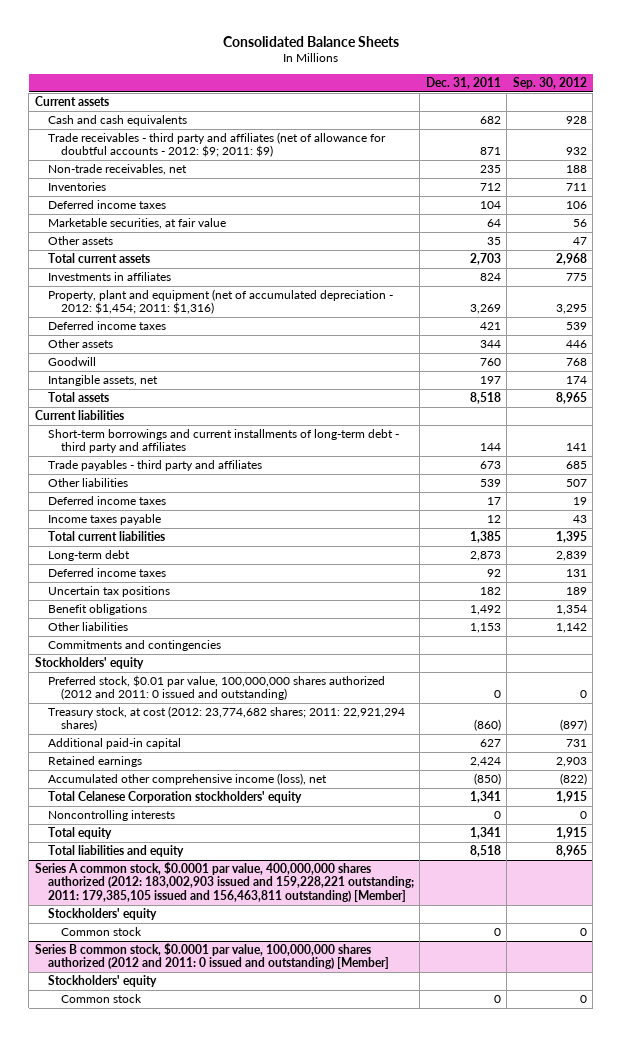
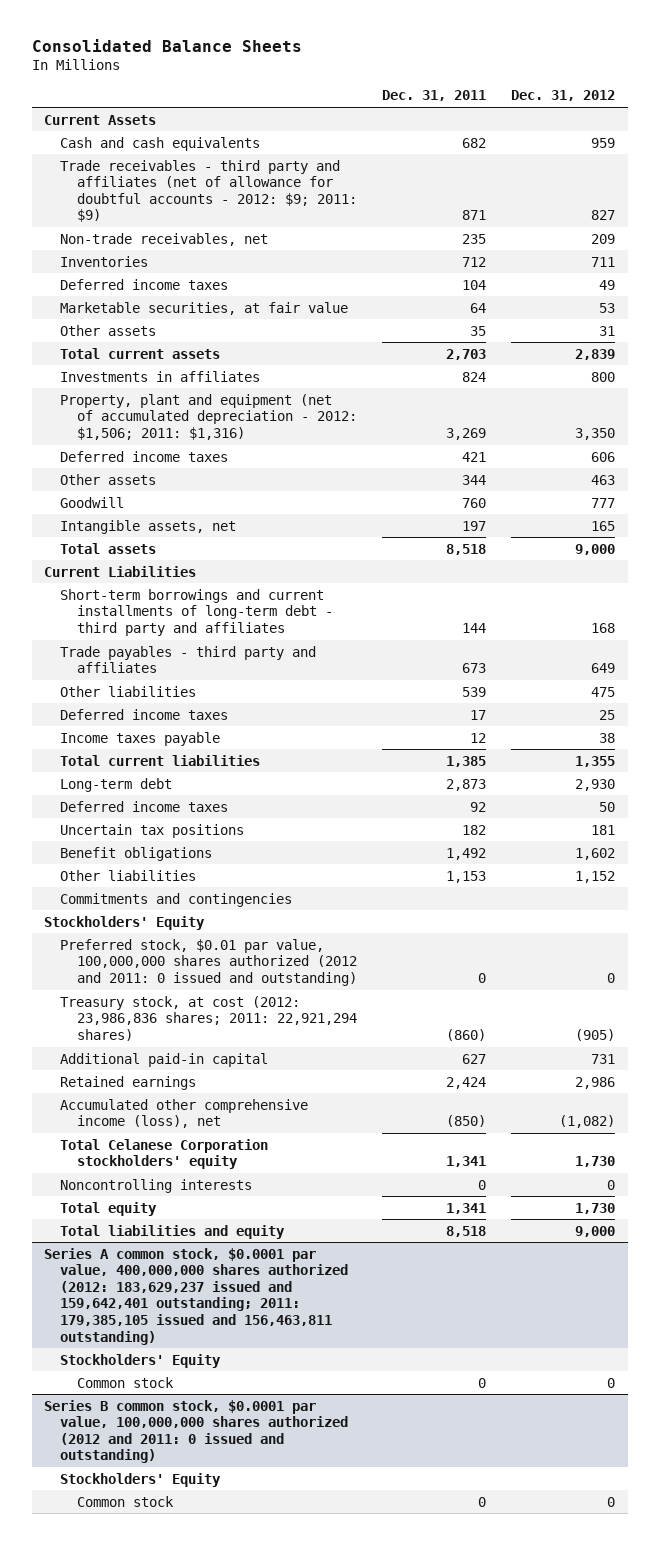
- | Dec. 31, 2011 | Sep. 30, 2012
+ | Dec. 31, 2011 | Dec. 31, 2012
- Current assets
+ Current Assets
- Property, plant and equipment (net of accumulated depreciation - 2012: $1,454; 2011: $1,316) | 3,269 | 3,295
+ Property, plant and equipment (net of accumulated depreciation - 2012: $1,506; 2011: $1,316) | 3,269 | 3,350
- Current liabilities
+ Current Liabilities
- Stockholders' equity
+ Stockholders' Equity
- Treasury stock, at cost (2012: 23,774,682 shares; 2011: 22,921,294 shares) | (860) | (897)
+ Treasury stock, at cost (2012: 23,986,836 shares; 2011: 22,921,294 shares) | (860) | (905)
- Series A common stock, $0.0001 par value, 400,000,000 shares authorized (2012: 183,002,903 issued and 159,228,221 outstanding; 2011: 179,385,105 issued and 156,463,811 outstanding) [Member]
- Stockholders' equity
+ Series A common stock, $0.0001 par value, 400,000,000 shares authorized (2012: 183,629,237 issued and 159,642,401 outstanding; 2011: 179,385,105 issued and 156,463,811 outstanding)
+ Stockholders' Equity
- Series B common stock, $0.0001 par value, 100,000,000 shares authorized (2012 and 2011: 0 issued and outstanding) [Member]
- Stockholders' equity
+ Series B common stock, $0.0001 par value, 100,000,000 shares authorized (2012 and 2011: 0 issued and outstanding)
+ Stockholders' Equity

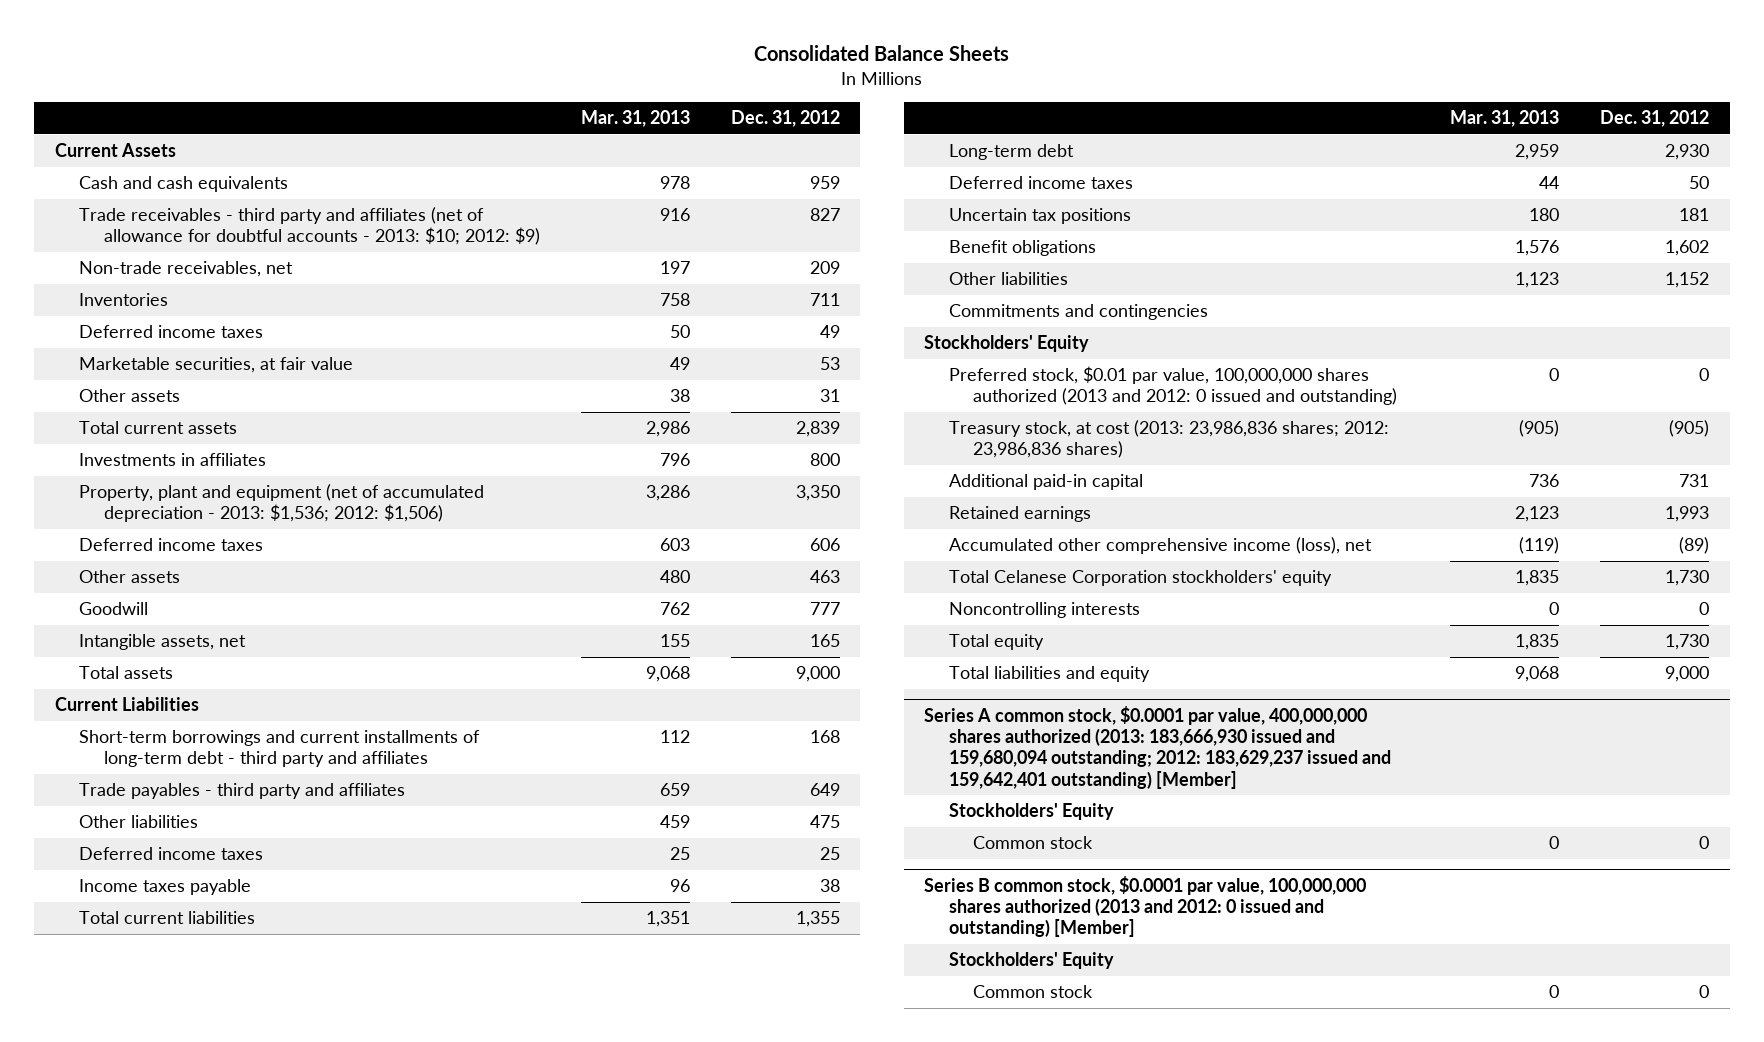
- | Dec. 31, 2011 | Dec. 31, 2012
+ | Mar. 31, 2013 | Dec. 31, 2012
- Trade receivables - third party and affiliates (net of allowance for doubtful accounts - 2012: $9; 2011: $9) | 871 | 827
+ Trade receivables - third party and affiliates (net of allowance for doubtful accounts - 2013: $10; 2012: $9) | 916 | 827
- Property, plant and equipment (net of accumulated depreciation - 2012: $1,506; 2011: $1,316) | 3,269 | 3,350
+ Property, plant and equipment (net of accumulated depreciation - 2013: $1,536; 2012: $1,506) | 3,286 | 3,350
- Preferred stock, $0.01 par value, 100,000,000 shares authorized (2012 and 2011: 0 issued and outstanding) | 0 | 0
- Treasury stock, at cost (2012: 23,986,836 shares; 2011: 22,921,294 shares) | (860) | (905)
+ Preferred stock, $0.01 par value, 100,000,000 shares authorized (2013 and 2012: 0 issued and outstanding) | 0 | 0
+ Treasury stock, at cost (2013: 23,986,836 shares; 2012: 23,986,836 shares) | (905) | (905)
- Retained earnings | 2,424 | 2,986
- Accumulated other comprehensive income (loss), net | (850) | (1,082)
+ Retained earnings | 2,123 | 1,993
+ Accumulated other comprehensive income (loss), net | (119) | (89)
- Series A common stock, $0.0001 par value, 400,000,000 shares authorized (2012: 183,629,237 issued and 159,642,401 outstanding; 2011: 179,385,105 issued and 156,463,811 outstanding)
+ Series A common stock, $0.0001 par value, 400,000,000 shares authorized (2013: 183,666,930 issued and 159,680,094 outstanding; 2012: 183,629,237 issued and 159,642,401 outstanding) [Member]
- Series B common stock, $0.0001 par value, 100,000,000 shares authorized (2012 and 2011: 0 issued and outstanding)
+ Series B common stock, $0.0001 par value, 100,000,000 shares authorized (2013 and 2012: 0 issued and outstanding) [Member]

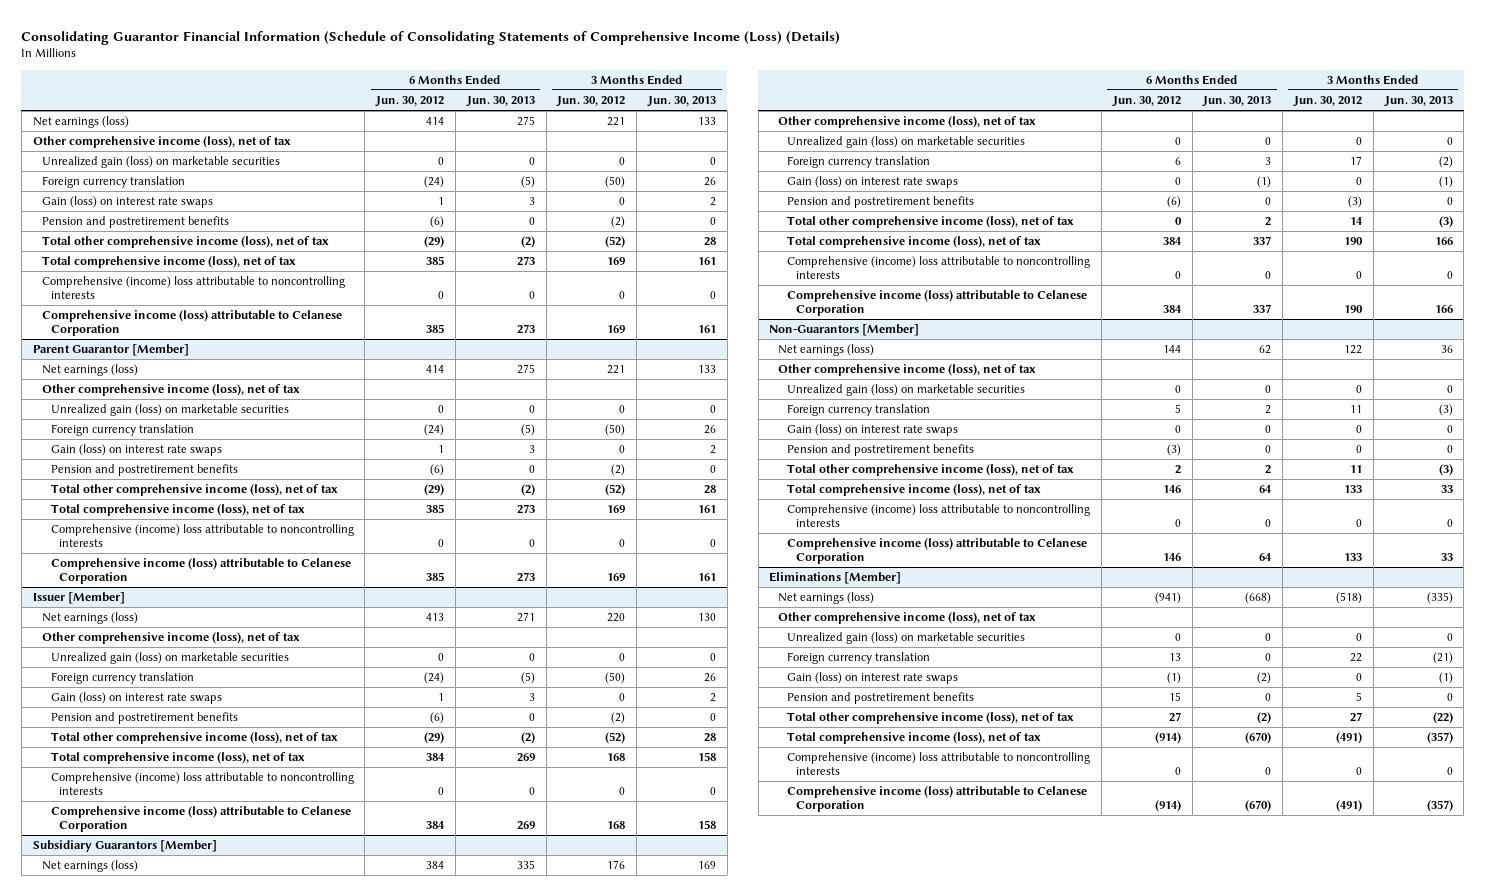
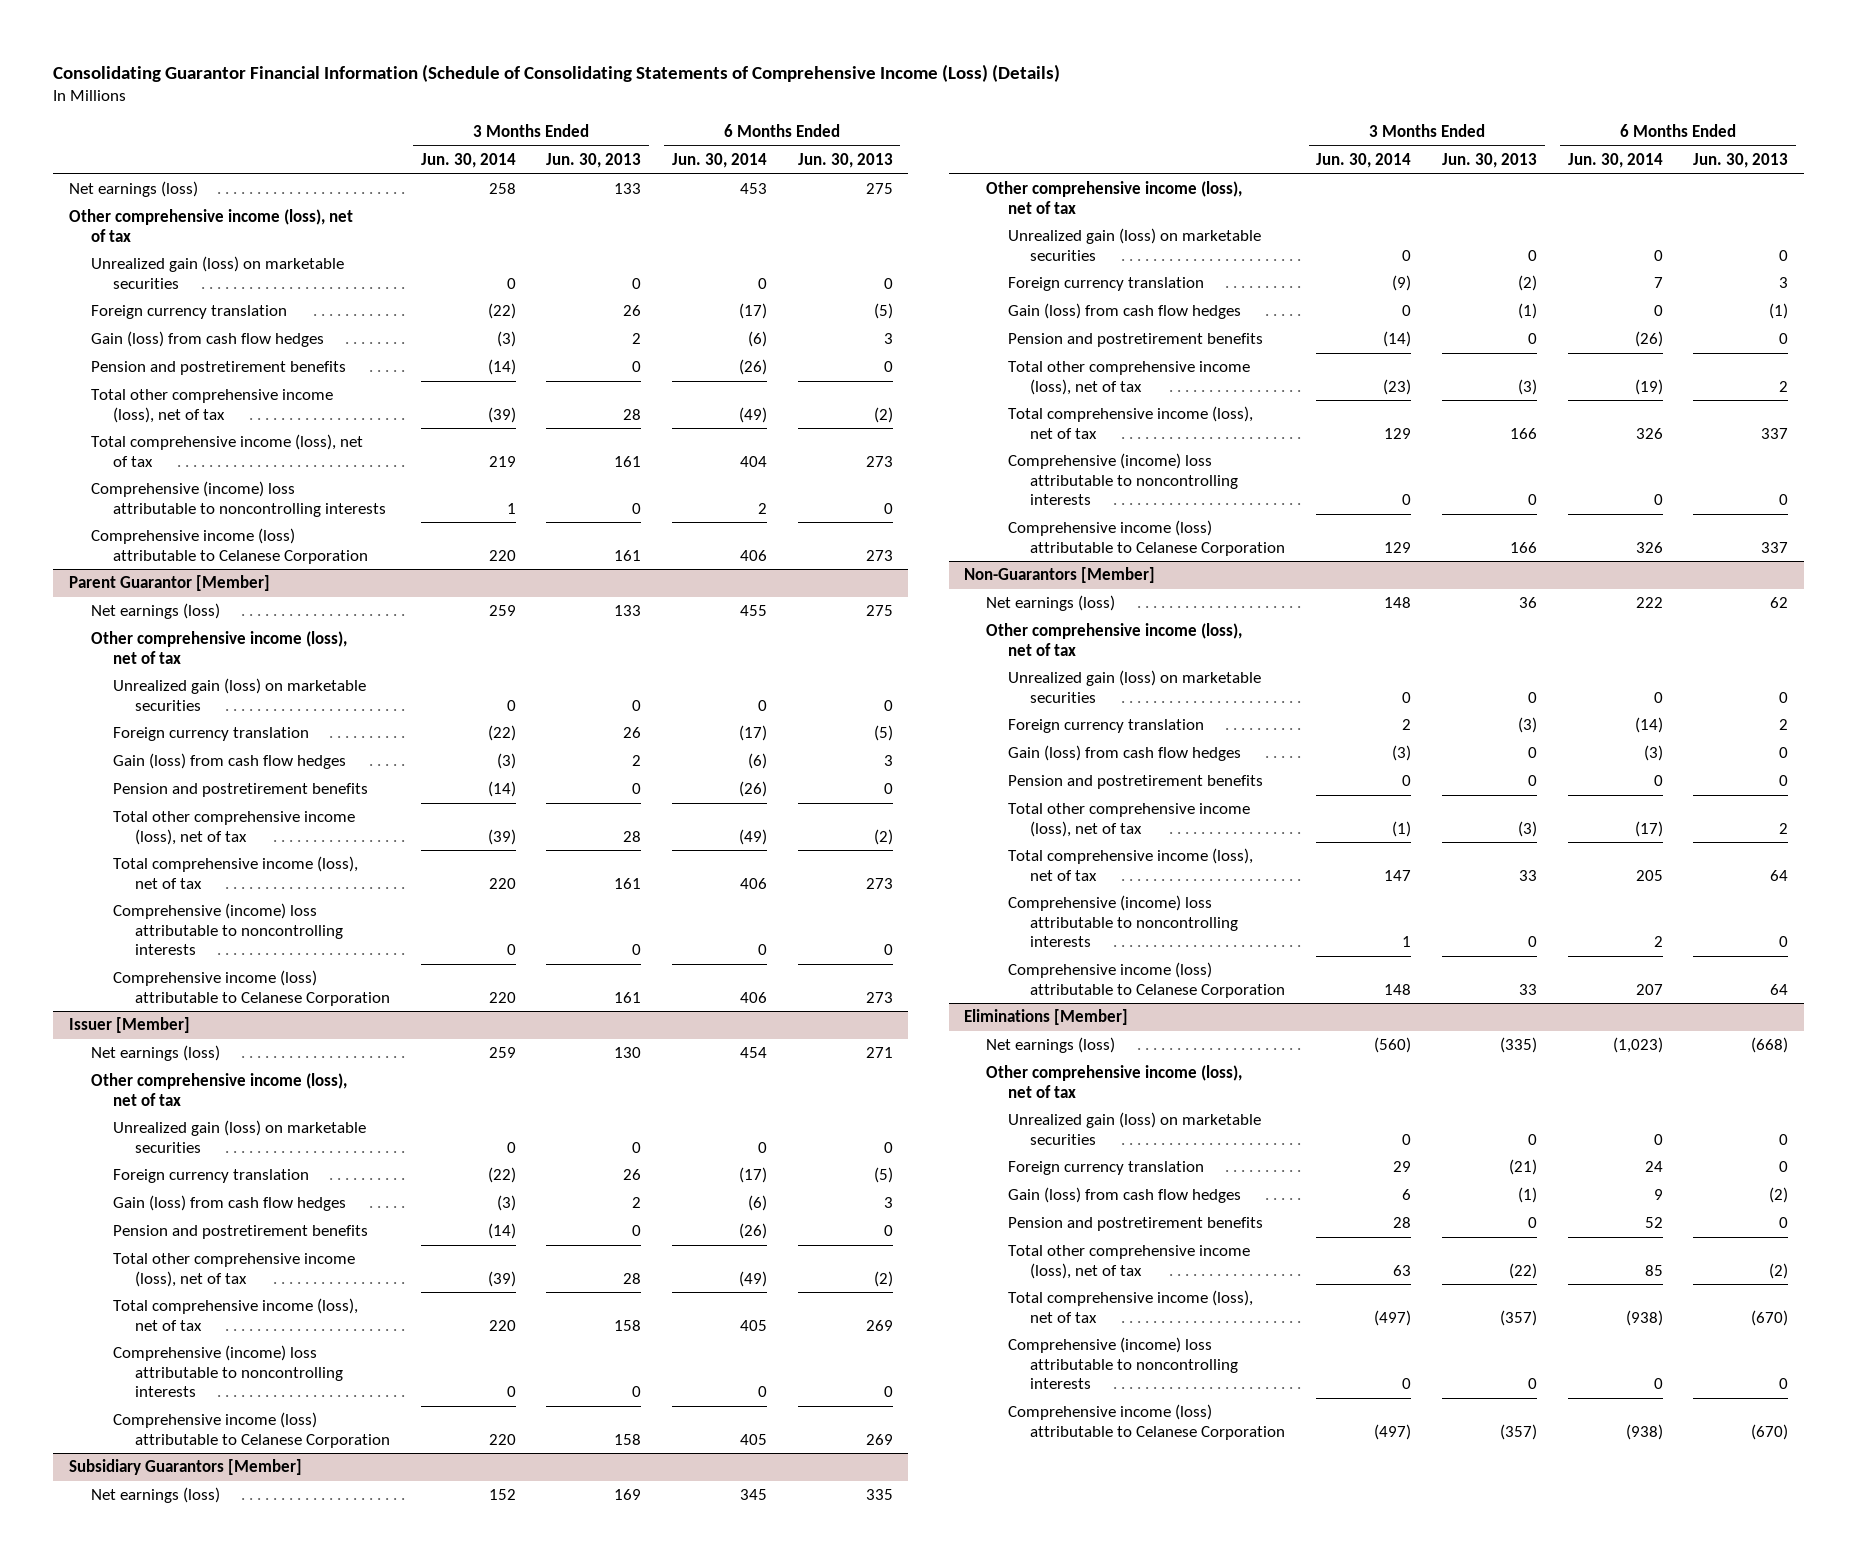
- | 6 Months Ended Jun. 30, 2012 | 6 Months Ended Jun. 30, 2013 | 3 Months Ended Jun. 30, 2012 | 3 Months Ended Jun. 30, 2013
+ | 3 Months Ended Jun. 30, 2014 | 3 Months Ended Jun. 30, 2013 | 6 Months Ended Jun. 30, 2014 | 6 Months Ended Jun. 30, 2013
- Gain (loss) on interest rate swaps | 1 | 3 | 0 | 2
+ Gain (loss) from cash flow hedges | (3) | 2 | (6) | 3
@ Parent Guarantor [Member]
- Gain (loss) on interest rate swaps | 1 | 3 | 0 | 2
+ Gain (loss) from cash flow hedges | (3) | 2 | (6) | 3
@ Issuer [Member]
- Gain (loss) on interest rate swaps | 1 | 3 | 0 | 2
+ Gain (loss) from cash flow hedges | (3) | 2 | (6) | 3
@ Subsidiary Guarantors [Member]
- Gain (loss) on interest rate swaps | 0 | (1) | 0 | (1)
+ Gain (loss) from cash flow hedges | 0 | (1) | 0 | (1)
@ Non-Guarantors [Member]
- Gain (loss) on interest rate swaps | 0 | 0 | 0 | 0
+ Gain (loss) from cash flow hedges | (3) | 0 | (3) | 0
@ Eliminations [Member]
- Gain (loss) on interest rate swaps | (1) | (2) | 0 | (1)
+ Gain (loss) from cash flow hedges | 6 | (1) | 9 | (2)

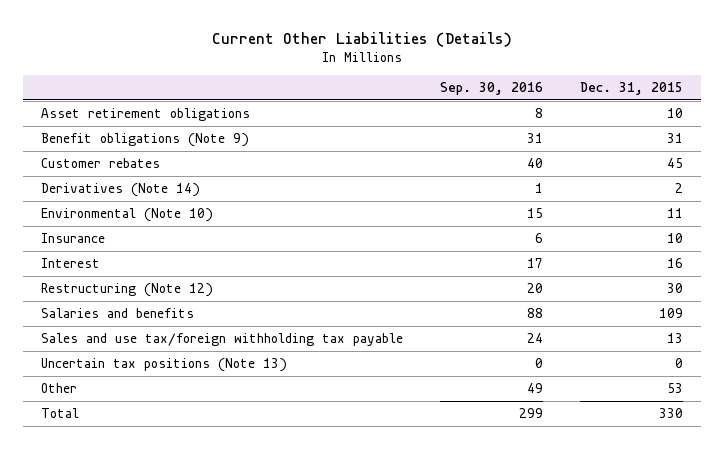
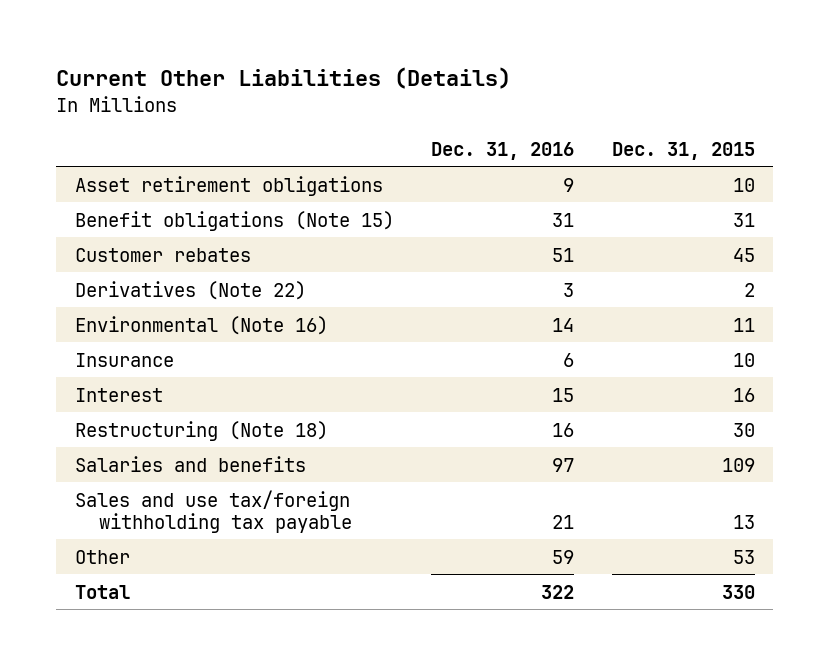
- | Sep. 30, 2016 | Dec. 31, 2015
+ | Dec. 31, 2016 | Dec. 31, 2015
- Benefit obligations (Note 9) | 31 | 31
+ Benefit obligations (Note 15) | 31 | 31
- Derivatives (Note 14) | 1 | 2
- Environmental (Note 10) | 15 | 11
+ Derivatives (Note 22) | 3 | 2
+ Environmental (Note 16) | 14 | 11
- Restructuring (Note 12) | 20 | 30
+ Restructuring (Note 18) | 16 | 30
- Uncertain tax positions (Note 13) | 0 | 0

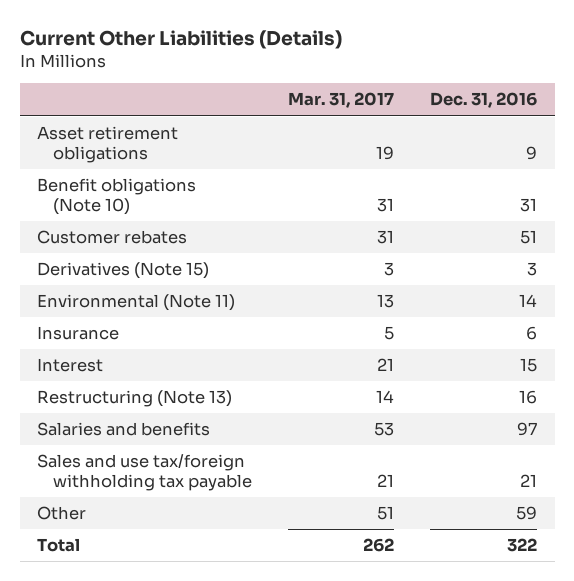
- | Dec. 31, 2016 | Dec. 31, 2015
+ | Mar. 31, 2017 | Dec. 31, 2016
- Benefit obligations (Note 15) | 31 | 31
+ Benefit obligations (Note 10) | 31 | 31
- Derivatives (Note 22) | 3 | 2
- Environmental (Note 16) | 14 | 11
+ Derivatives (Note 15) | 3 | 3
+ Environmental (Note 11) | 13 | 14
- Restructuring (Note 18) | 16 | 30
+ Restructuring (Note 13) | 14 | 16

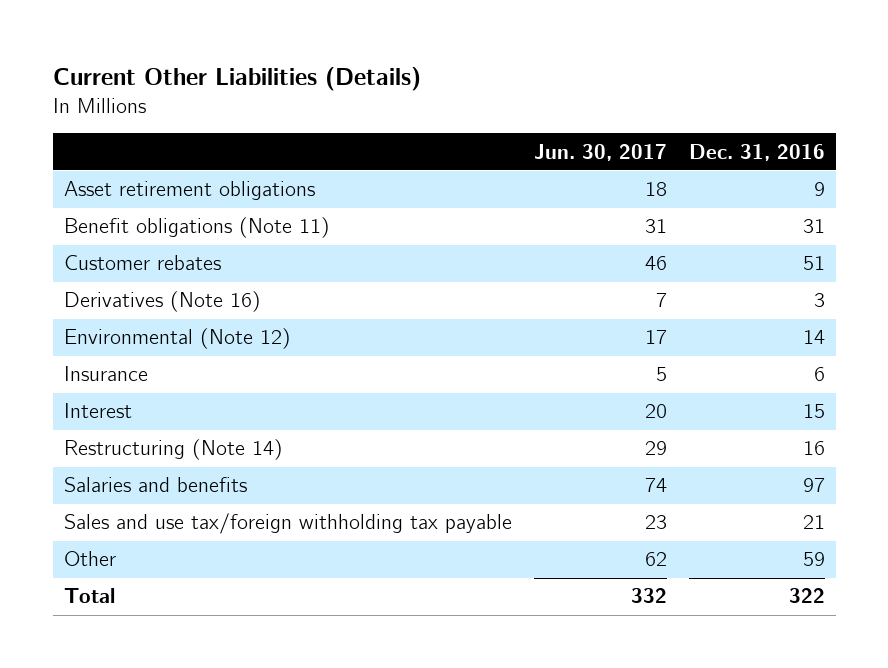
- | Mar. 31, 2017 | Dec. 31, 2016
+ | Jun. 30, 2017 | Dec. 31, 2016
- Benefit obligations (Note 10) | 31 | 31
+ Benefit obligations (Note 11) | 31 | 31
- Derivatives (Note 15) | 3 | 3
- Environmental (Note 11) | 13 | 14
+ Derivatives (Note 16) | 7 | 3
+ Environmental (Note 12) | 17 | 14
- Restructuring (Note 13) | 14 | 16
+ Restructuring (Note 14) | 29 | 16

